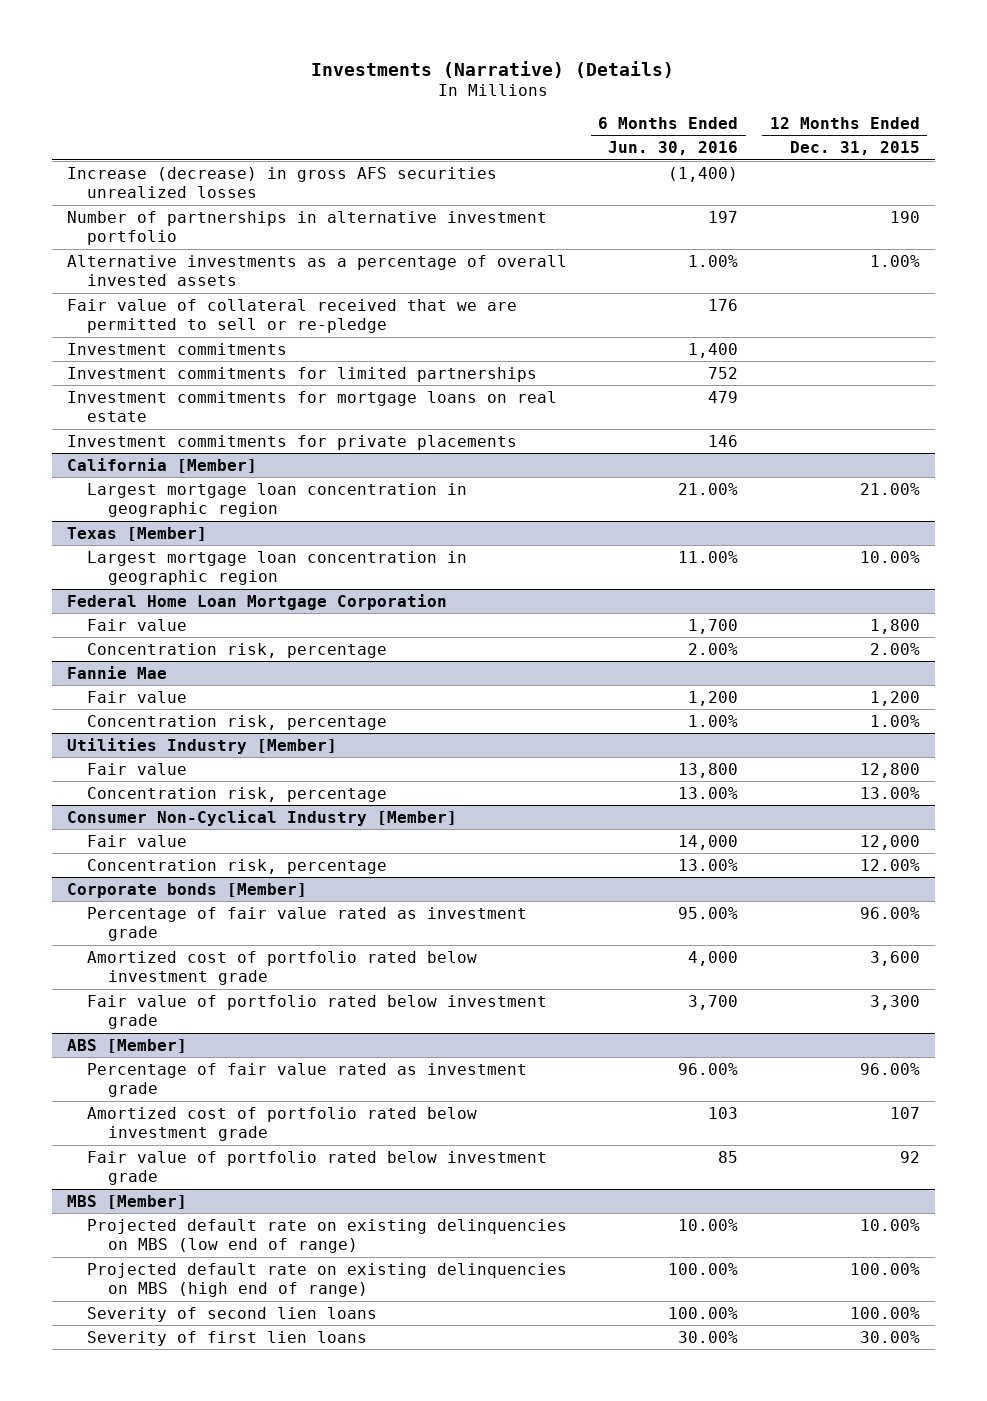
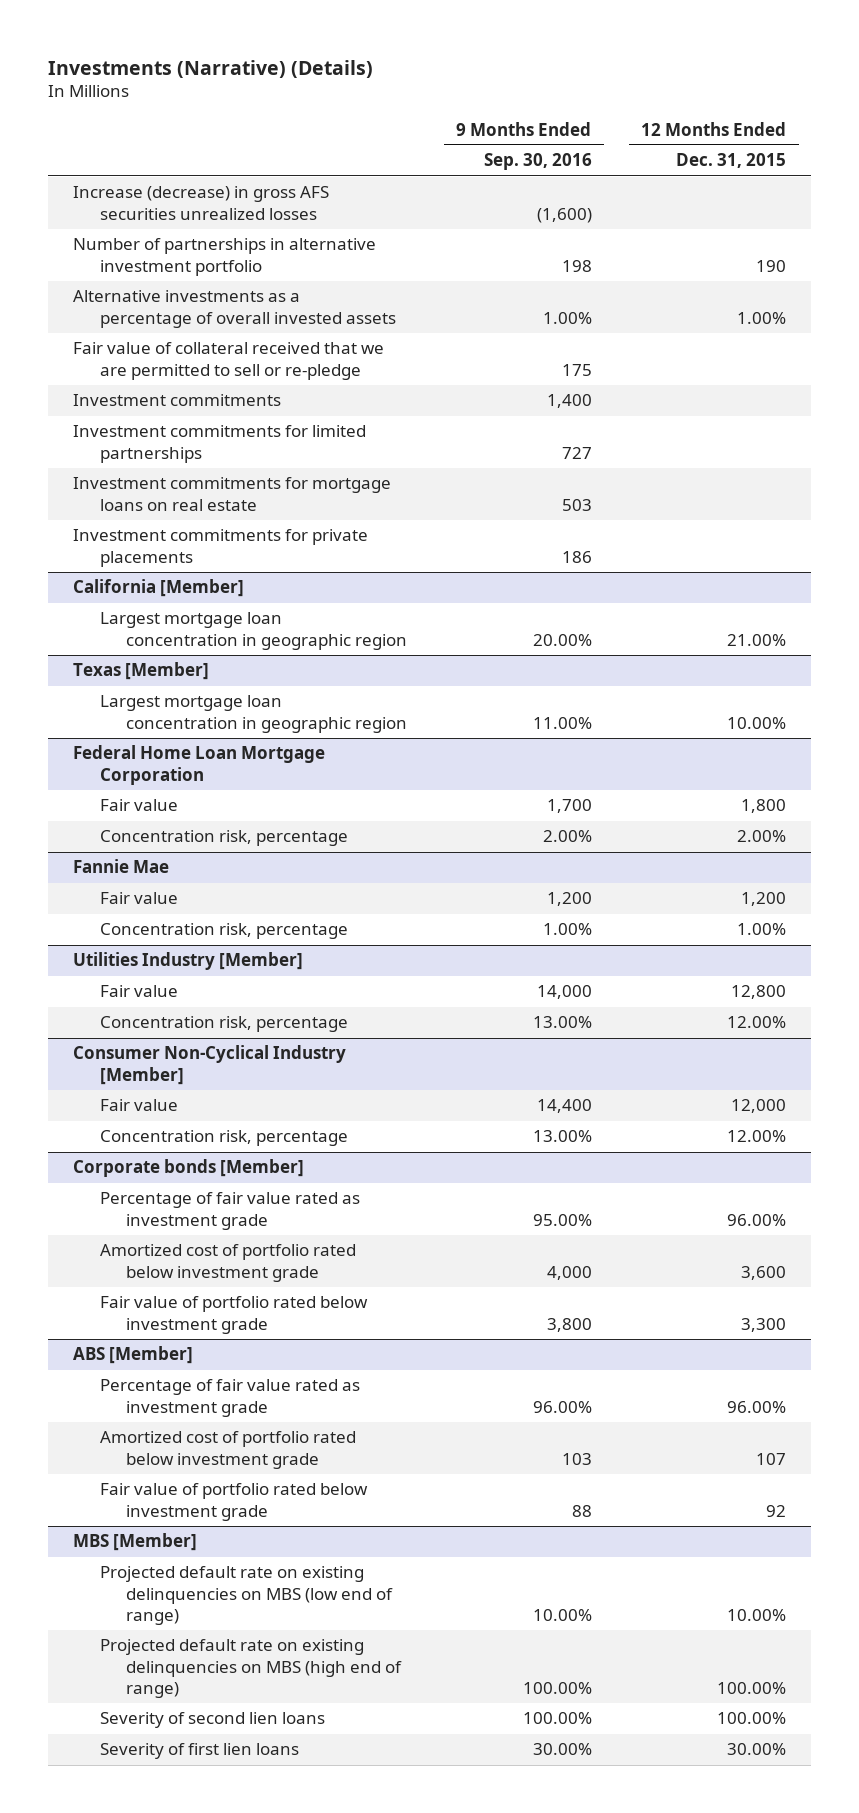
- | 6 Months Ended Jun. 30, 2016 | 12 Months Ended Dec. 31, 2015
+ | 9 Months Ended Sep. 30, 2016 | 12 Months Ended Dec. 31, 2015
@ Utilities Industry [Member]
- Concentration risk, percentage | 13.00% | 13.00%
+ Concentration risk, percentage | 13.00% | 12.00%

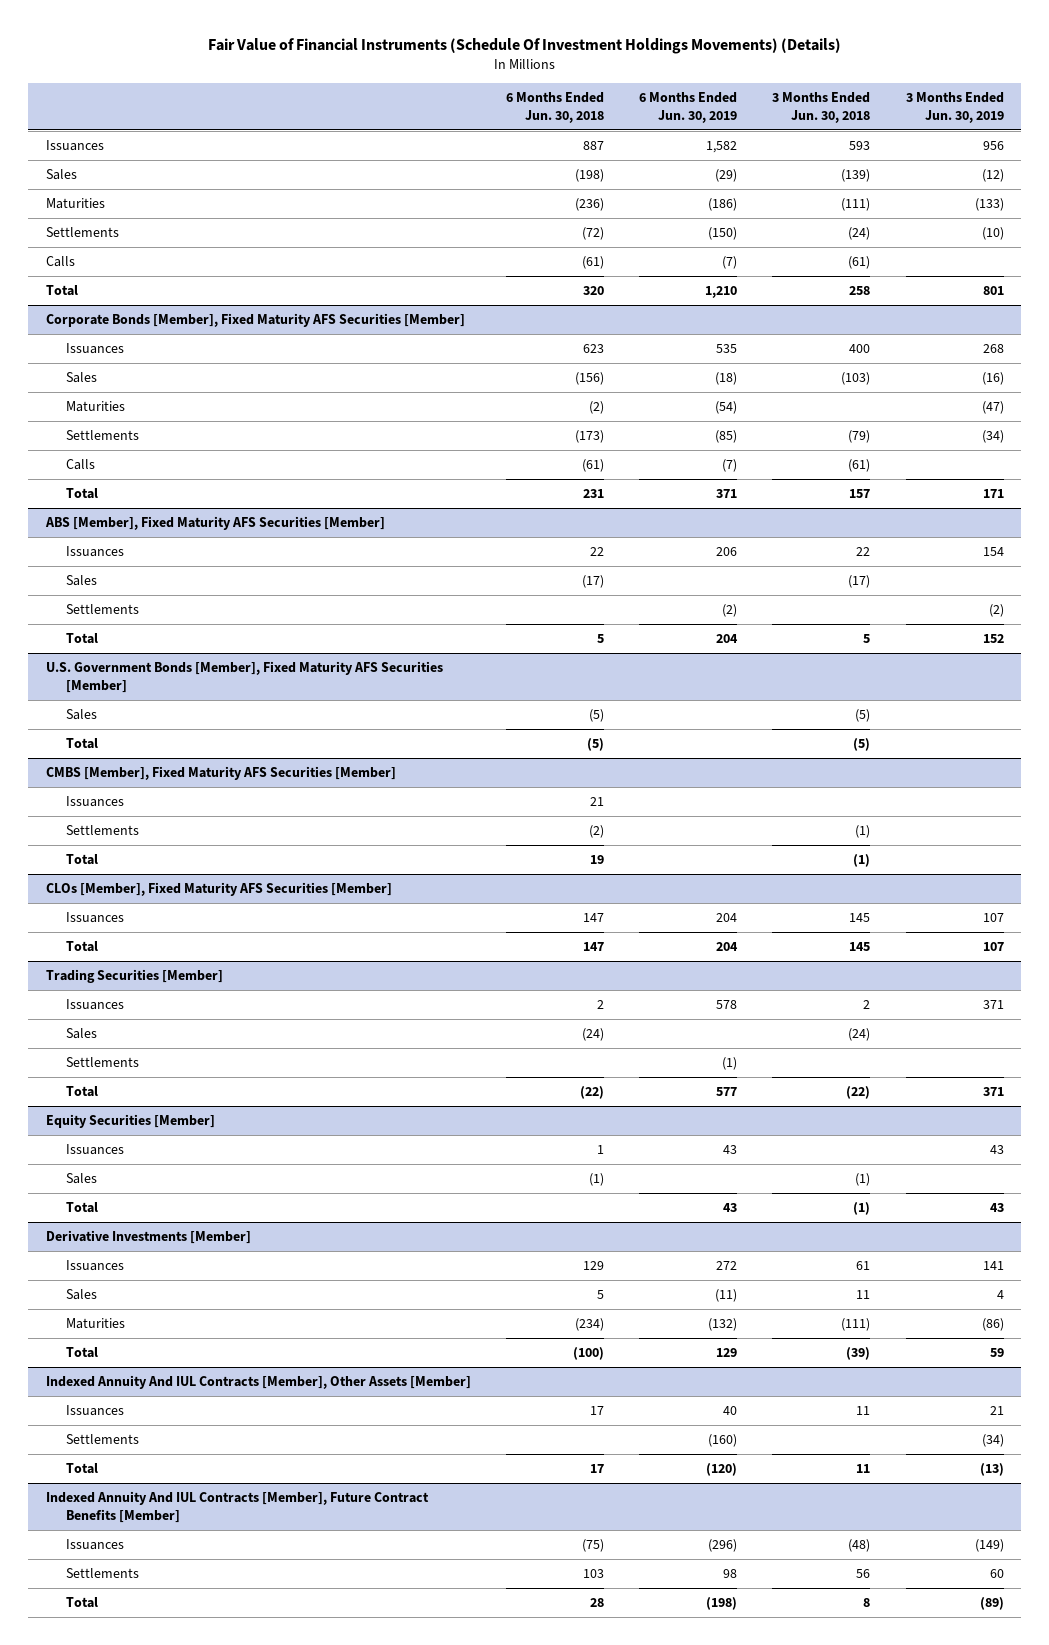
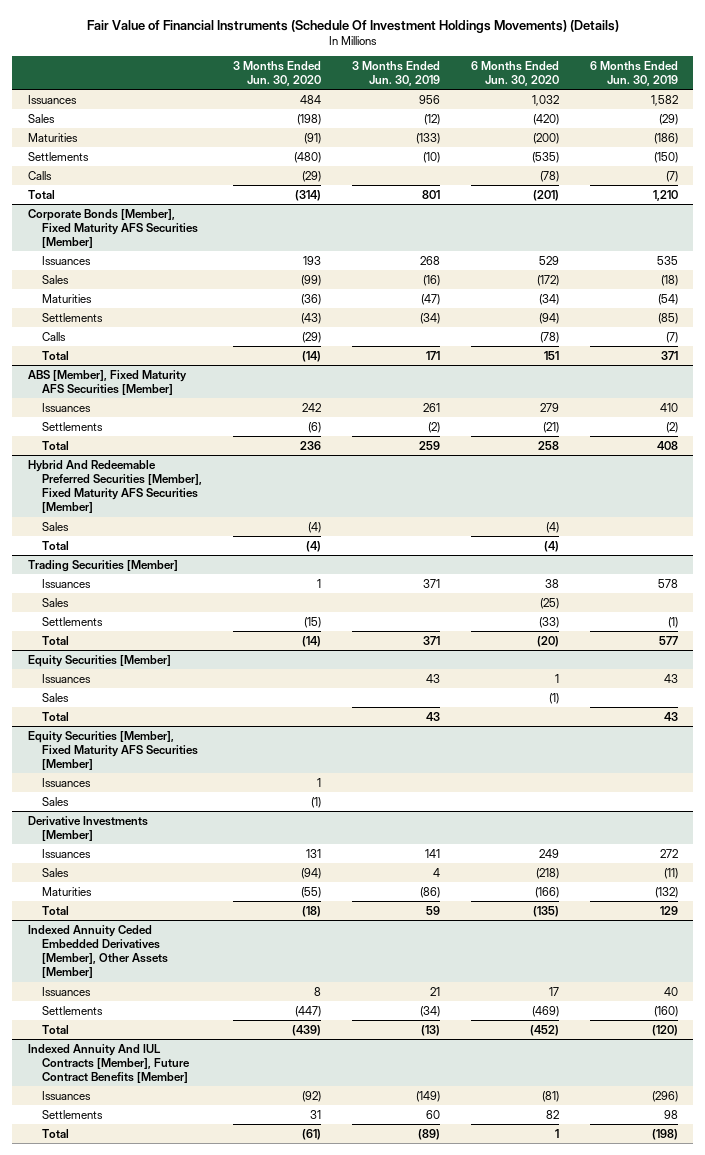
- | 6 Months Ended Jun. 30, 2018 | 6 Months Ended Jun. 30, 2019 | 3 Months Ended Jun. 30, 2018 | 3 Months Ended Jun. 30, 2019
+ | 3 Months Ended Jun. 30, 2020 | 3 Months Ended Jun. 30, 2019 | 6 Months Ended Jun. 30, 2020 | 6 Months Ended Jun. 30, 2019
@ ABS [Member], Fixed Maturity AFS Securities [Member]
- Issuances | 22 | 206 | 22 | 154
- Sales | (17) | | (17) |
+ Issuances | 242 | 261 | 279 | 410
- Total | 5 | 204 | 5 | 152
- U.S. Government Bonds [Member], Fixed Maturity AFS Securities [Member]
@ ABS [Member], Fixed Maturity AFS Securities [Member]
+ Total | 236 | 259 | 258 | 408
+ Hybrid And Redeemable Preferred Securities [Member], Fixed Maturity AFS Securities [Member]
- CMBS [Member], Fixed Maturity AFS Securities [Member]
- Issuances | 21 | | |
- Settlements | (2) | | (1) |
- Total | 19 | | (1) |
- CLOs [Member], Fixed Maturity AFS Securities [Member]
- Issuances | 147 | 204 | 145 | 107
- Total | 147 | 204 | 145 | 107
+ Equity Securities [Member], Fixed Maturity AFS Securities [Member]
+ Issuances | 1 | | |
+ Sales | (1) | | |
- Indexed Annuity And IUL Contracts [Member], Other Assets [Member]
+ Indexed Annuity Ceded Embedded Derivatives [Member], Other Assets [Member]

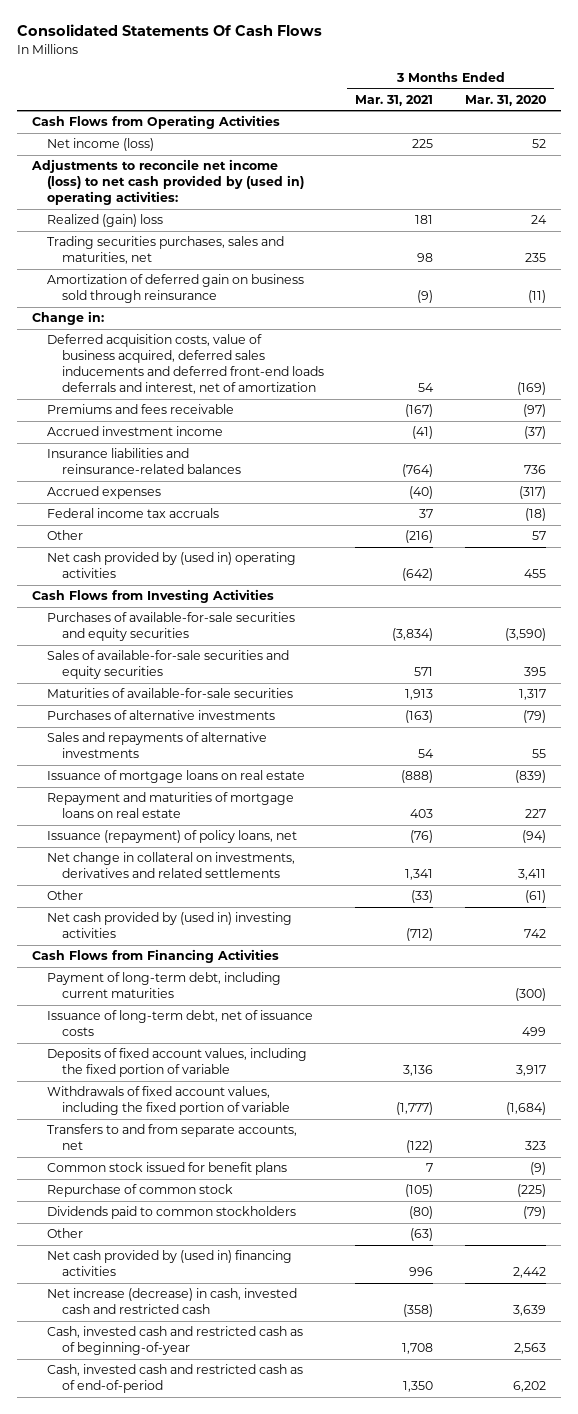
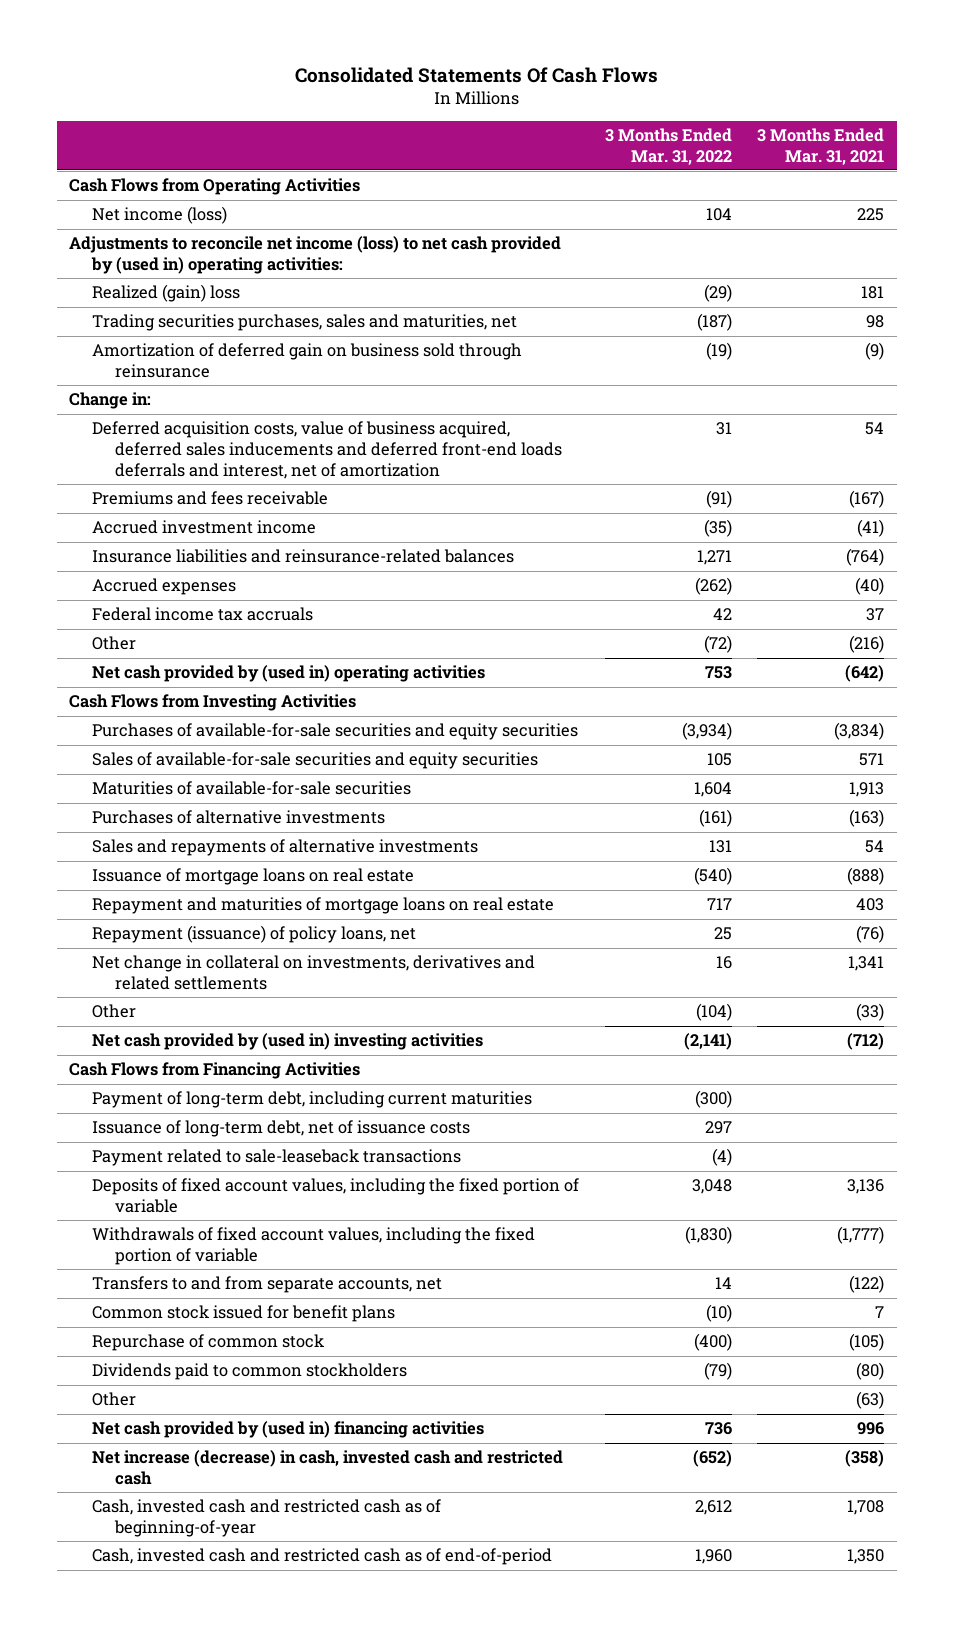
- | 3 Months Ended Mar. 31, 2021 | 3 Months Ended Mar. 31, 2020
+ | 3 Months Ended Mar. 31, 2022 | 3 Months Ended Mar. 31, 2021
- Issuance (repayment) of policy loans, net | (76) | (94)
+ Repayment (issuance) of policy loans, net | 25 | (76)
+ Payment related to sale-leaseback transactions | (4) |

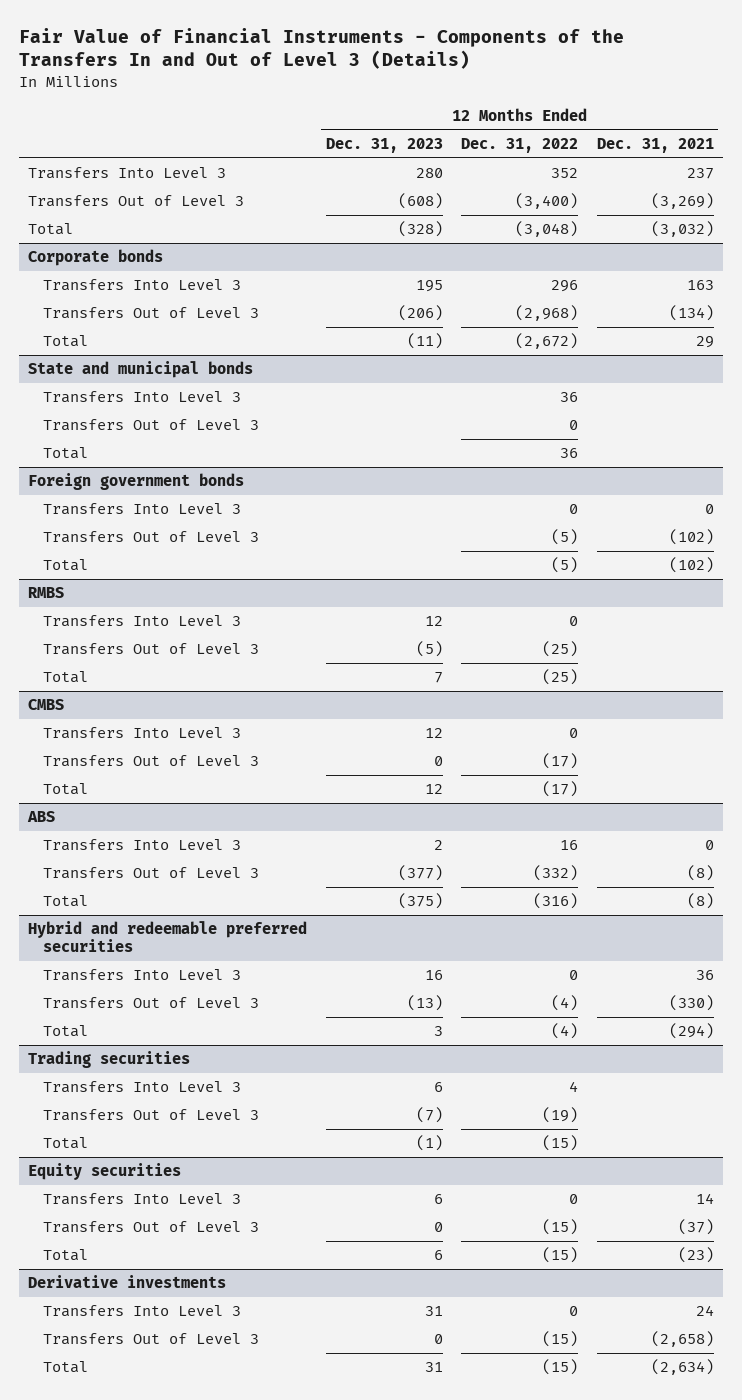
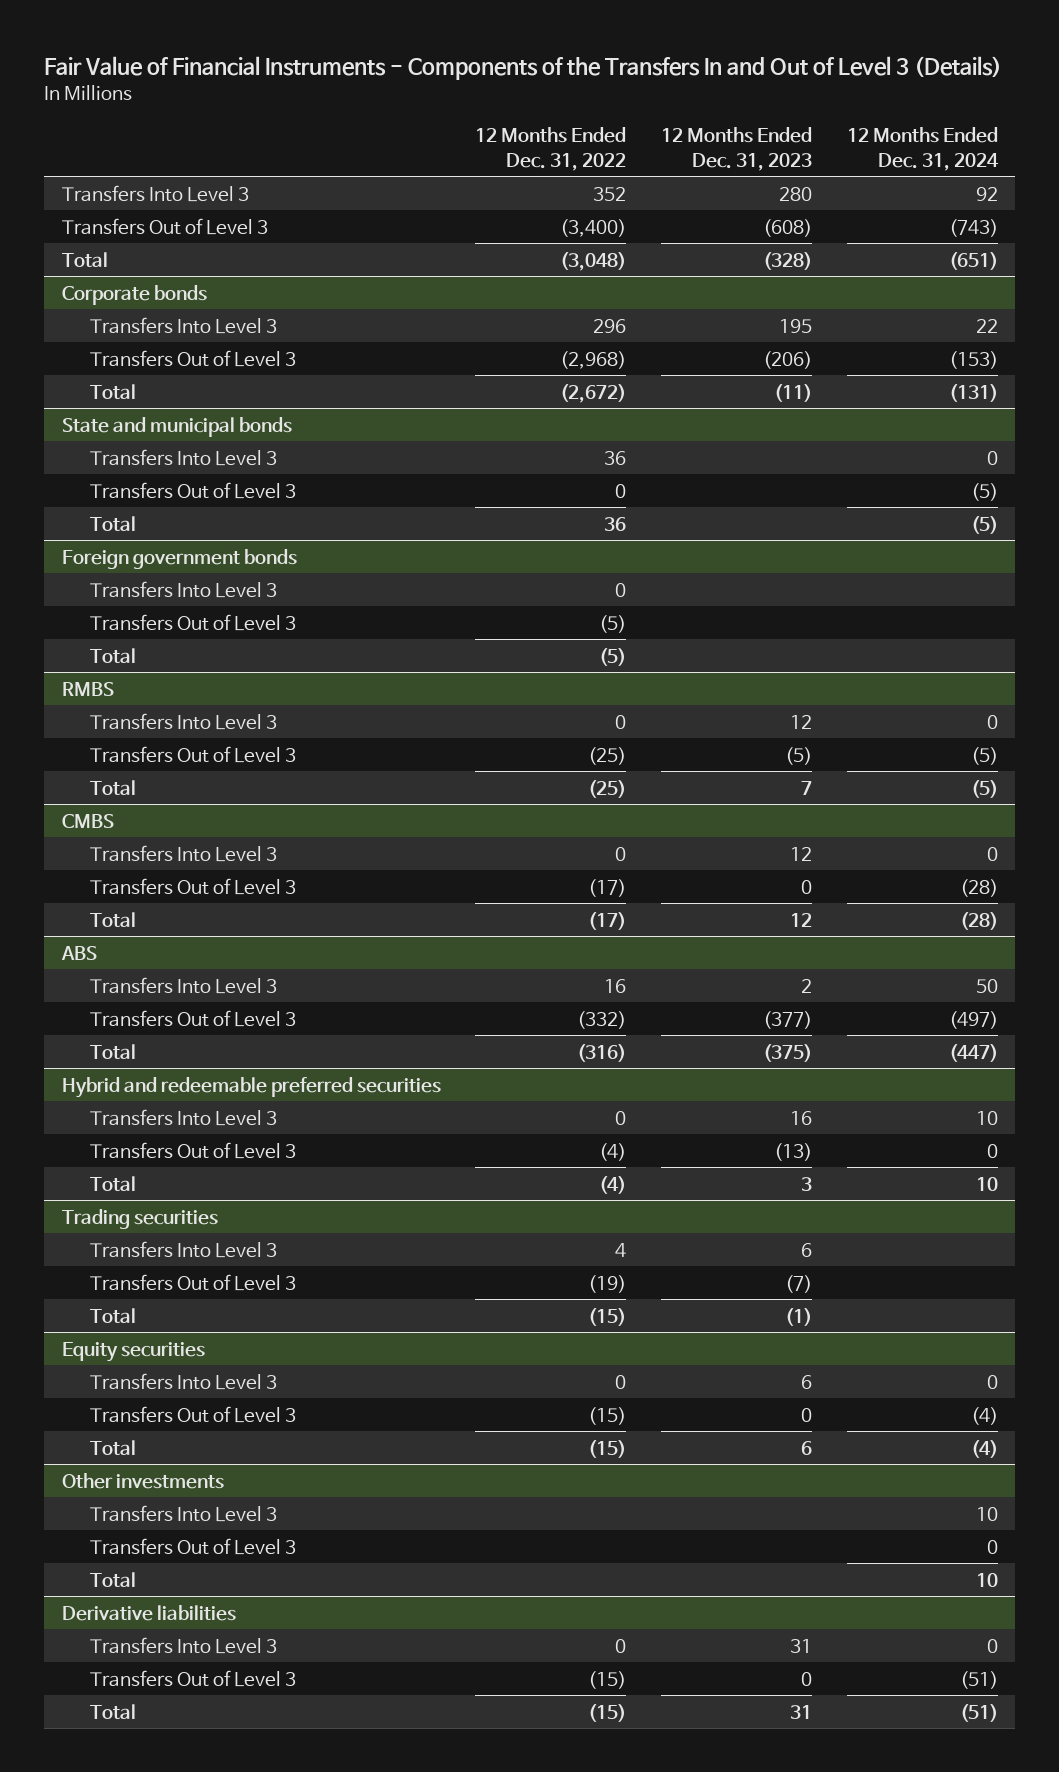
- | 12 Months Ended Dec. 31, 2023 | 12 Months Ended Dec. 31, 2022 | 12 Months Ended Dec. 31, 2021
+ | 12 Months Ended Dec. 31, 2022 | 12 Months Ended Dec. 31, 2023 | 12 Months Ended Dec. 31, 2024
- Derivative investments
+ Other investments
+ Transfers Into Level 3 | | | 10
+ Transfers Out of Level 3 | | | 0
+ Total | | | 10
+ Derivative liabilities

